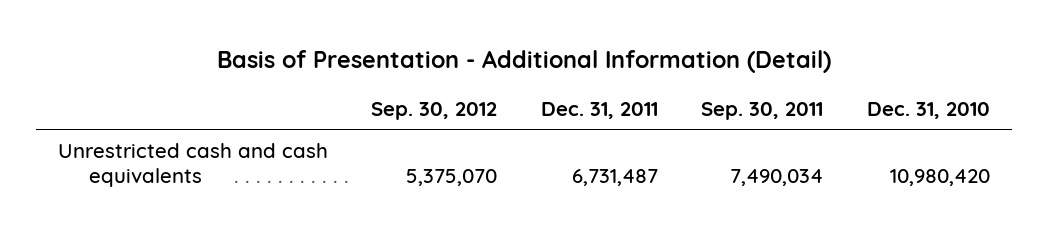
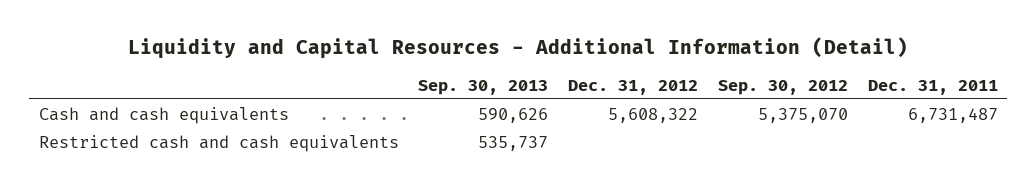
- Basis of Presentation - Additional Information (Detail)
+ Liquidity and Capital Resources - Additional Information (Detail)
- | Sep. 30, 2012 | Dec. 31, 2011 | Sep. 30, 2011 | Dec. 31, 2010
+ | Sep. 30, 2013 | Dec. 31, 2012 | Sep. 30, 2012 | Dec. 31, 2011
- Unrestricted cash and cash equivalents | 5,375,070 | 6,731,487 | 7,490,034 | 10,980,420
+ Cash and cash equivalents | 590,626 | 5,608,322 | 5,375,070 | 6,731,487
+ Restricted cash and cash equivalents | 535,737 | | |

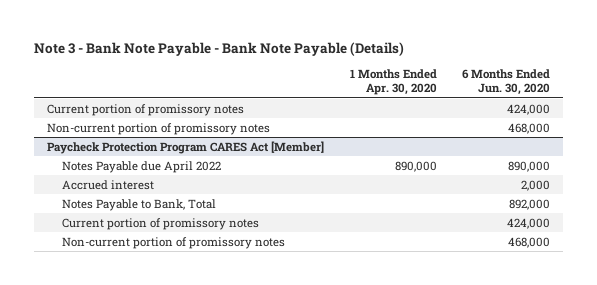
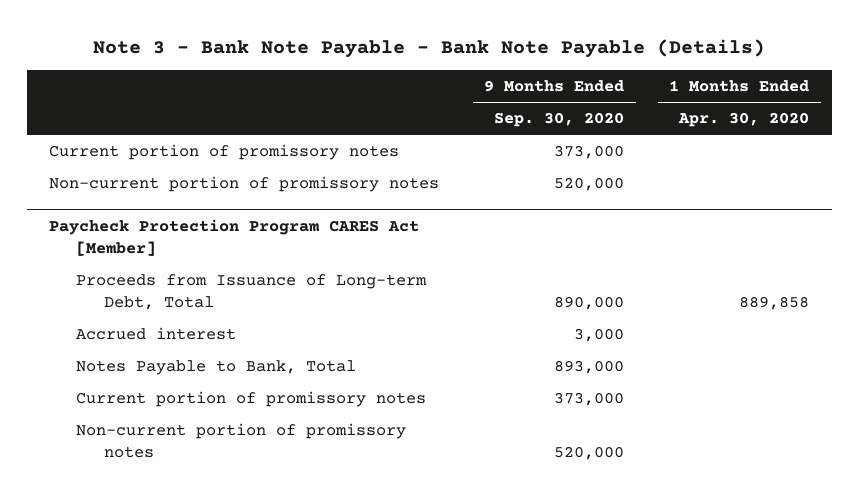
- | 1 Months Ended Apr. 30, 2020 | 6 Months Ended Jun. 30, 2020
+ | 9 Months Ended Sep. 30, 2020 | 1 Months Ended Apr. 30, 2020
@ Paycheck Protection Program CARES Act [Member]
- Notes Payable due April 2022 | 890,000 | 890,000
+ Proceeds from Issuance of Long-term Debt, Total | 890,000 | 889,858

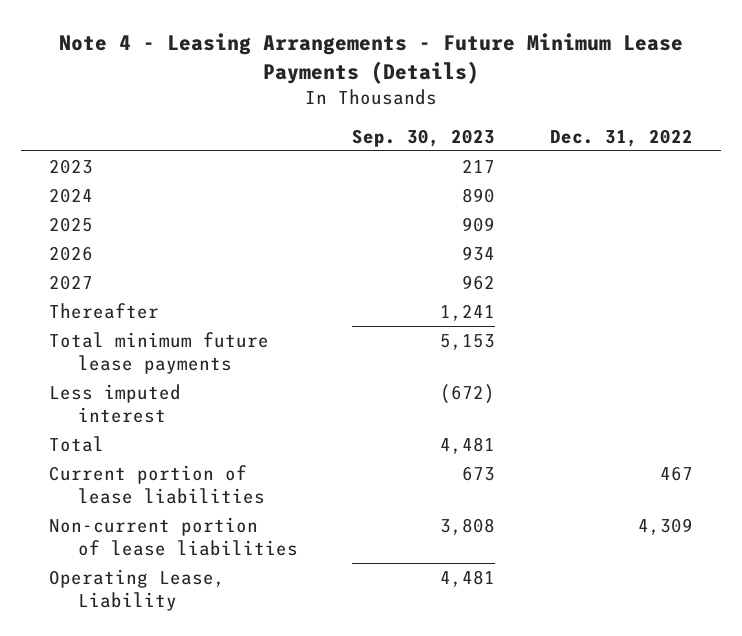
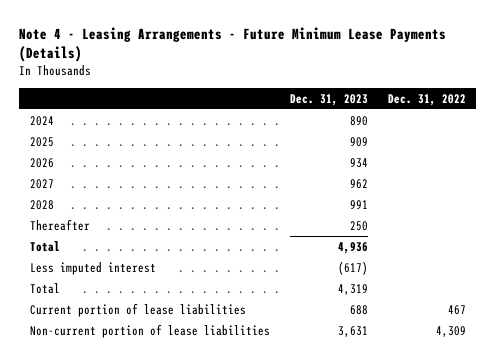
- | Sep. 30, 2023 | Dec. 31, 2022
+ | Dec. 31, 2023 | Dec. 31, 2022
- 2023 | 217 |
+ 2028 | 991 |
- Total minimum future lease payments | 5,153 |
+ Total | 4,936 |
- Operating Lease, Liability | 4,481 |

